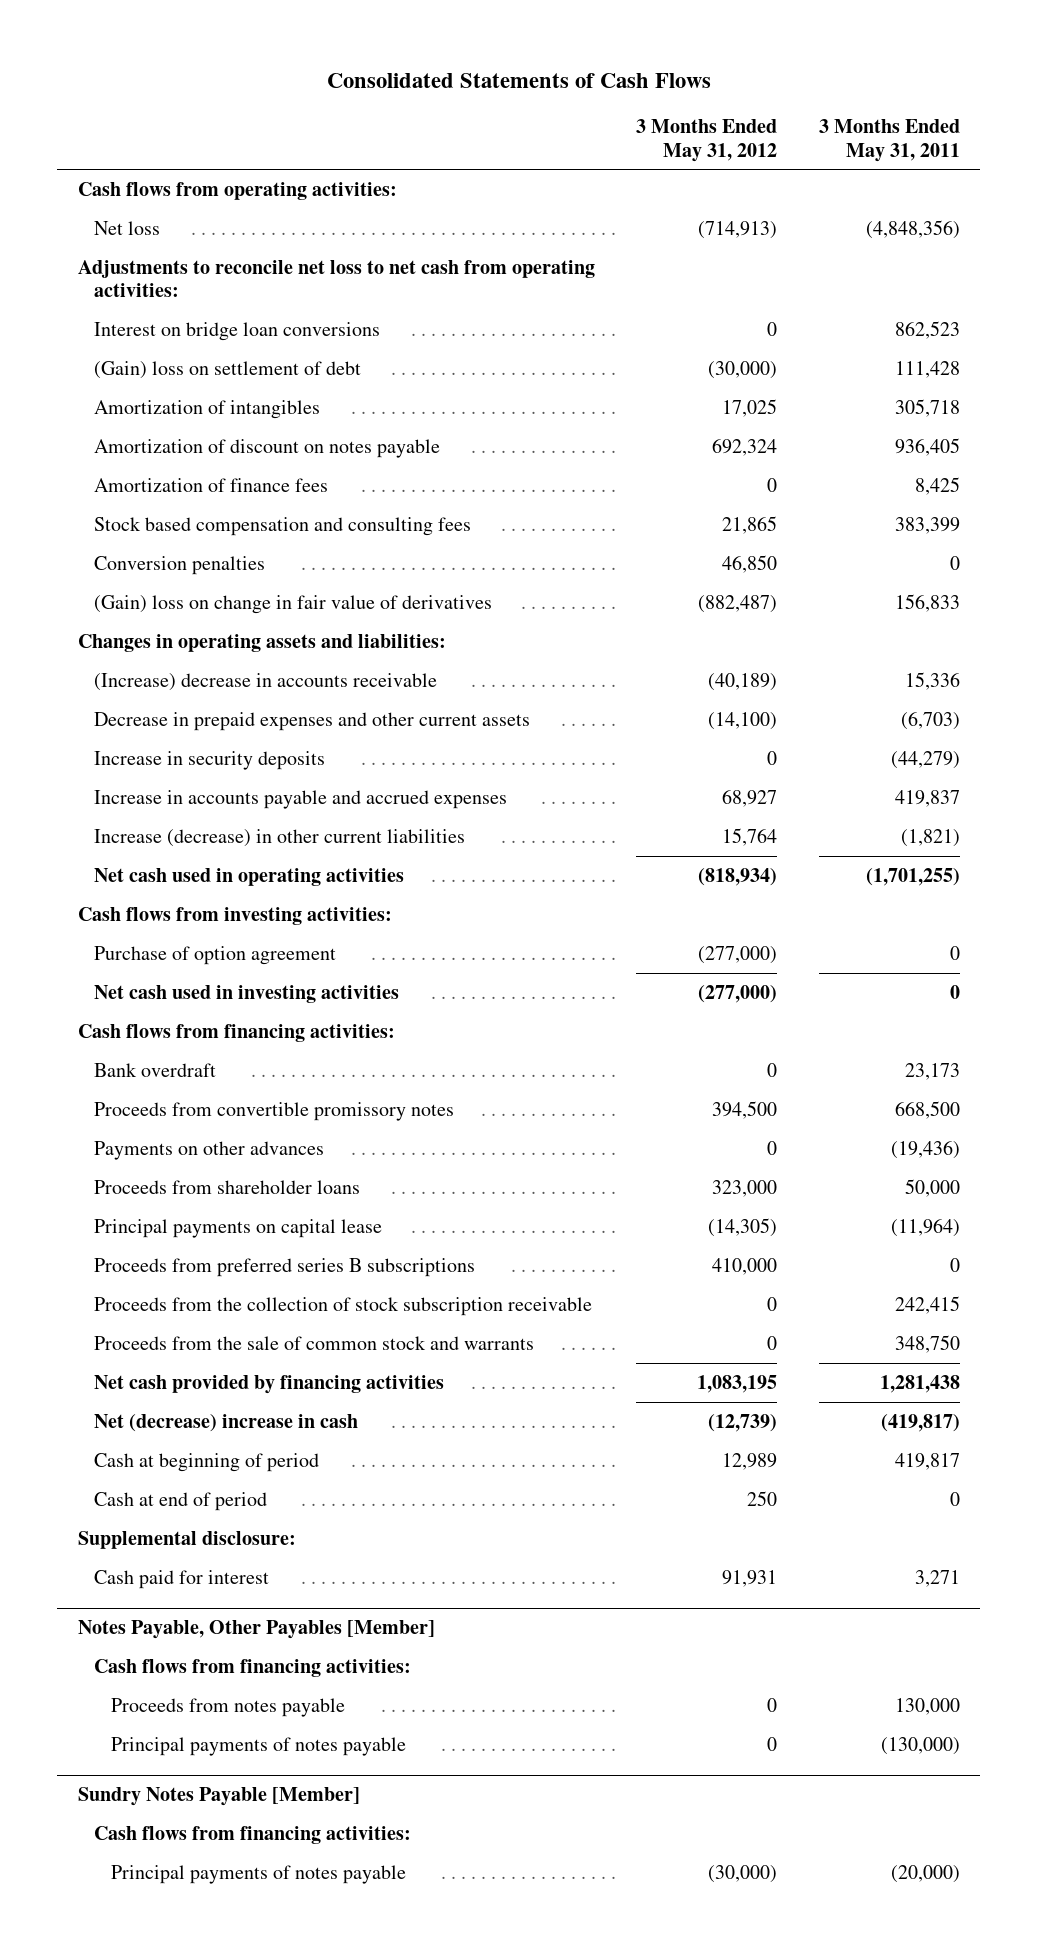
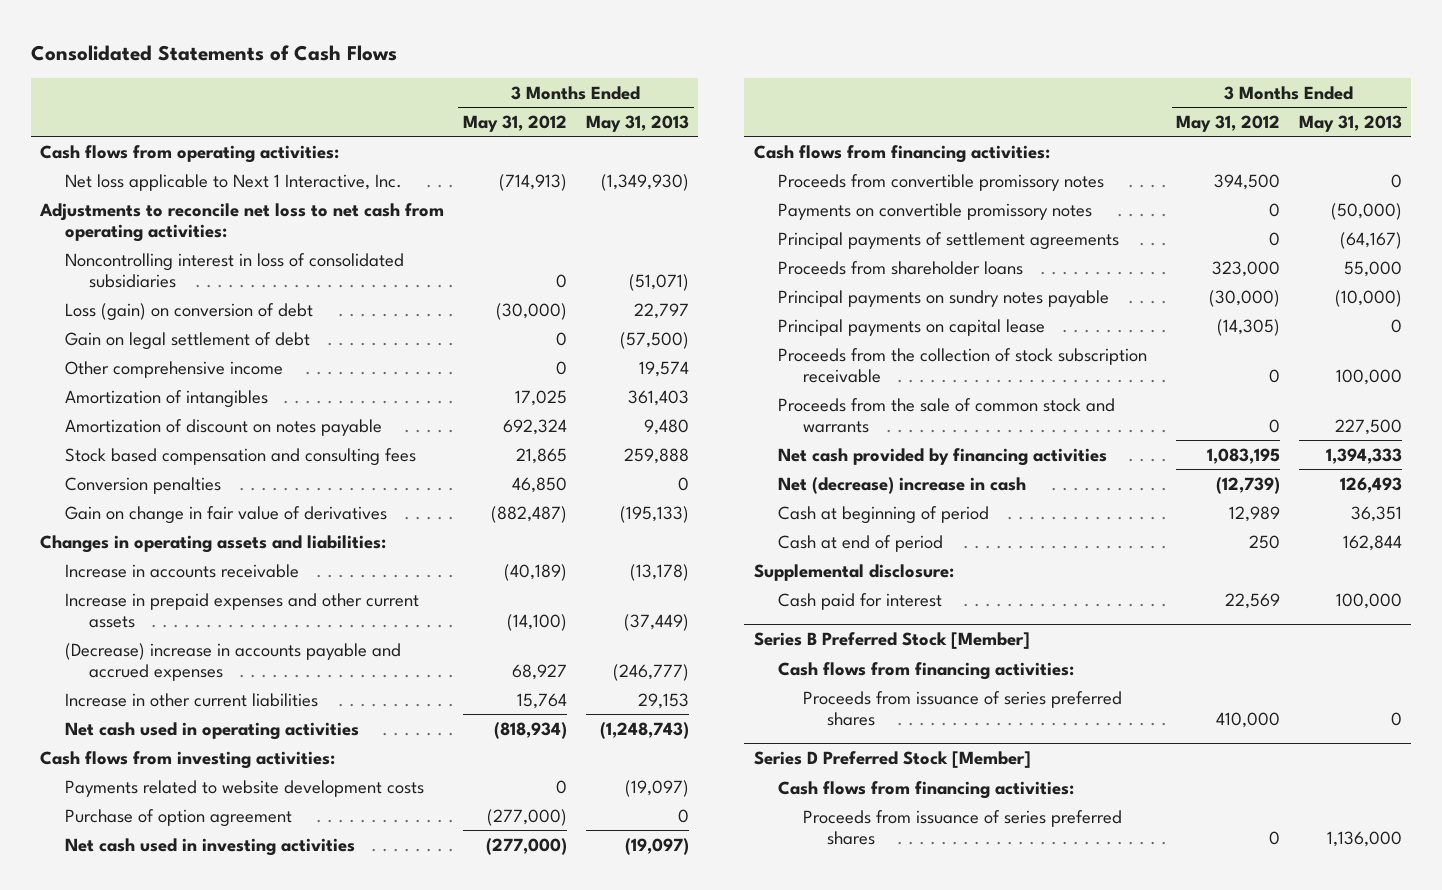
- | 3 Months Ended May 31, 2012 | 3 Months Ended May 31, 2011
+ | 3 Months Ended May 31, 2012 | 3 Months Ended May 31, 2013
- Net loss | (714,913) | (4,848,356)
+ Net loss applicable to Next 1 Interactive, Inc. | (714,913) | (1,349,930)
- Interest on bridge loan conversions | 0 | 862,523
- (Gain) loss on settlement of debt | (30,000) | 111,428
+ Noncontrolling interest in loss of consolidated subsidiaries | 0 | (51,071)
+ Loss (gain) on conversion of debt | (30,000) | 22,797
+ Gain on legal settlement of debt | 0 | (57,500)
+ Other comprehensive income | 0 | 19,574
- Amortization of finance fees | 0 | 8,425
- (Gain) loss on change in fair value of derivatives | (882,487) | 156,833
+ Gain on change in fair value of derivatives | (882,487) | (195,133)
- (Increase) decrease in accounts receivable | (40,189) | 15,336
- Decrease in prepaid expenses and other current assets | (14,100) | (6,703)
- Increase in security deposits | 0 | (44,279)
- Increase in accounts payable and accrued expenses | 68,927 | 419,837
- Increase (decrease) in other current liabilities | 15,764 | (1,821)
+ Increase in accounts receivable | (40,189) | (13,178)
+ Increase in prepaid expenses and other current assets | (14,100) | (37,449)
+ (Decrease) increase in accounts payable and accrued expenses | 68,927 | (246,777)
+ Increase in other current liabilities | 15,764 | 29,153
+ Payments related to website development costs | 0 | (19,097)
- Bank overdraft | 0 | 23,173
- Payments on other advances | 0 | (19,436)
+ Payments on convertible promissory notes | 0 | (50,000)
+ Principal payments of settlement agreements | 0 | (64,167)
+ Principal payments on sundry notes payable | (30,000) | (10,000)
- Proceeds from preferred series B subscriptions | 410,000 | 0
- Cash paid for interest | 91,931 | 3,271
- Notes Payable, Other Payables [Member]
+ Cash paid for interest | 22,569 | 100,000
+ Series B Preferred Stock [Member]
- Proceeds from notes payable | 0 | 130,000
- Principal payments of notes payable | 0 | (130,000)
- Sundry Notes Payable [Member]
+ Proceeds from issuance of series preferred shares | 410,000 | 0
+ Series D Preferred Stock [Member]
- Principal payments of notes payable | (30,000) | (20,000)
+ Proceeds from issuance of series preferred shares | 0 | 1,136,000

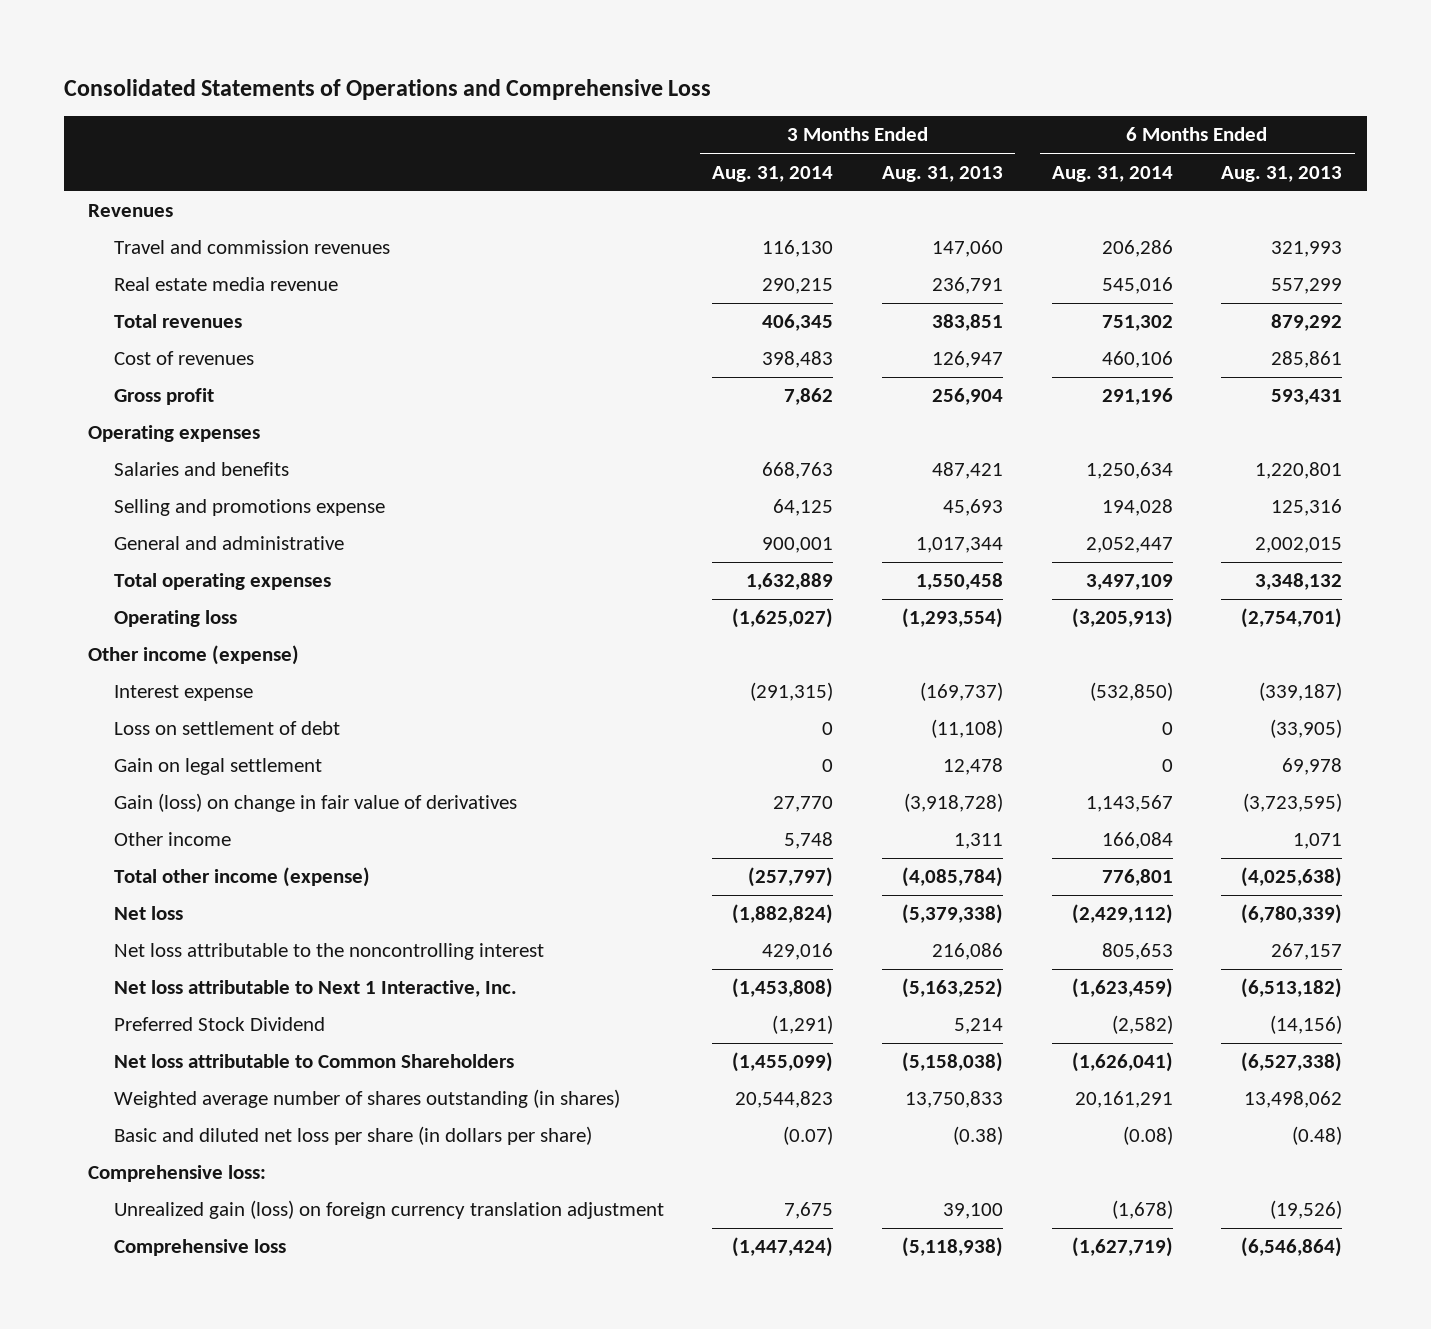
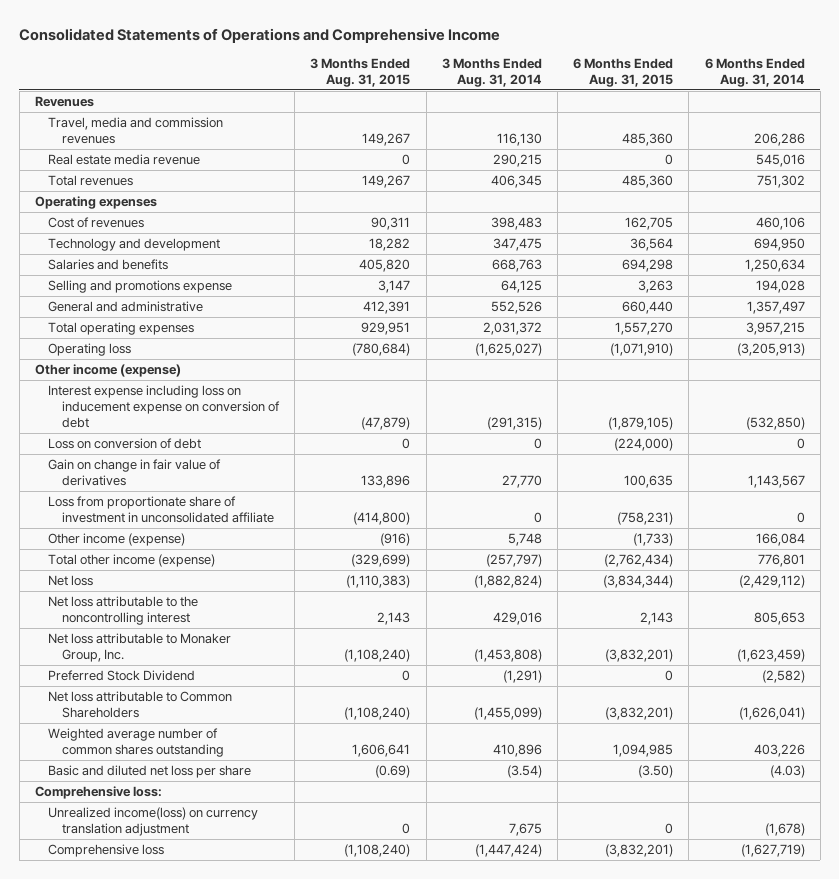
- Consolidated Statements of Operations and Comprehensive Loss
+ Consolidated Statements of Operations and Comprehensive Income
- | 3 Months Ended Aug. 31, 2014 | 3 Months Ended Aug. 31, 2013 | 6 Months Ended Aug. 31, 2014 | 6 Months Ended Aug. 31, 2013
+ | 3 Months Ended Aug. 31, 2015 | 3 Months Ended Aug. 31, 2014 | 6 Months Ended Aug. 31, 2015 | 6 Months Ended Aug. 31, 2014
- Travel and commission revenues | 116,130 | 147,060 | 206,286 | 321,993
+ Travel, media and commission revenues | 149,267 | 116,130 | 485,360 | 206,286
- Gross profit | 7,862 | 256,904 | 291,196 | 593,431
moved down: Cost of revenues | 90,311 | 398,483 | 162,705 | 460,106
+ Technology and development | 18,282 | 347,475 | 36,564 | 694,950
- General and administrative | 900,001 | 1,017,344 | 2,052,447 | 2,002,015
- Total operating expenses | 1,632,889 | 1,550,458 | 3,497,109 | 3,348,132
+ General and administrative | 412,391 | 552,526 | 660,440 | 1,357,497
+ Total operating expenses | 929,951 | 2,031,372 | 1,557,270 | 3,957,215
- Interest expense | (291,315) | (169,737) | (532,850) | (339,187)
- Loss on settlement of debt | 0 | (11,108) | 0 | (33,905)
- Gain on legal settlement | 0 | 12,478 | 0 | 69,978
- Gain (loss) on change in fair value of derivatives | 27,770 | (3,918,728) | 1,143,567 | (3,723,595)
- Other income | 5,748 | 1,311 | 166,084 | 1,071
+ Interest expense including loss on inducement expense on conversion of debt | (47,879) | (291,315) | (1,879,105) | (532,850)
+ Loss on conversion of debt | 0 | 0 | (224,000) | 0
+ Gain on change in fair value of derivatives | 133,896 | 27,770 | 100,635 | 1,143,567
+ Loss from proportionate share of investment in unconsolidated affiliate | (414,800) | 0 | (758,231) | 0
+ Other income (expense) | (916) | 5,748 | (1,733) | 166,084
- Net loss attributable to Next 1 Interactive, Inc. | (1,453,808) | (5,163,252) | (1,623,459) | (6,513,182)
+ Net loss attributable to Monaker Group, Inc. | (1,108,240) | (1,453,808) | (3,832,201) | (1,623,459)
- Weighted average number of shares outstanding (in shares) | 20,544,823 | 13,750,833 | 20,161,291 | 13,498,062
- Basic and diluted net loss per share (in dollars per share) | (0.07) | (0.38) | (0.08) | (0.48)
+ Weighted average number of common shares outstanding | 1,606,641 | 410,896 | 1,094,985 | 403,226
+ Basic and diluted net loss per share | (0.69) | (3.54) | (3.50) | (4.03)
- Unrealized gain (loss) on foreign currency translation adjustment | 7,675 | 39,100 | (1,678) | (19,526)
+ Unrealized income(loss) on currency translation adjustment | 0 | 7,675 | 0 | (1,678)

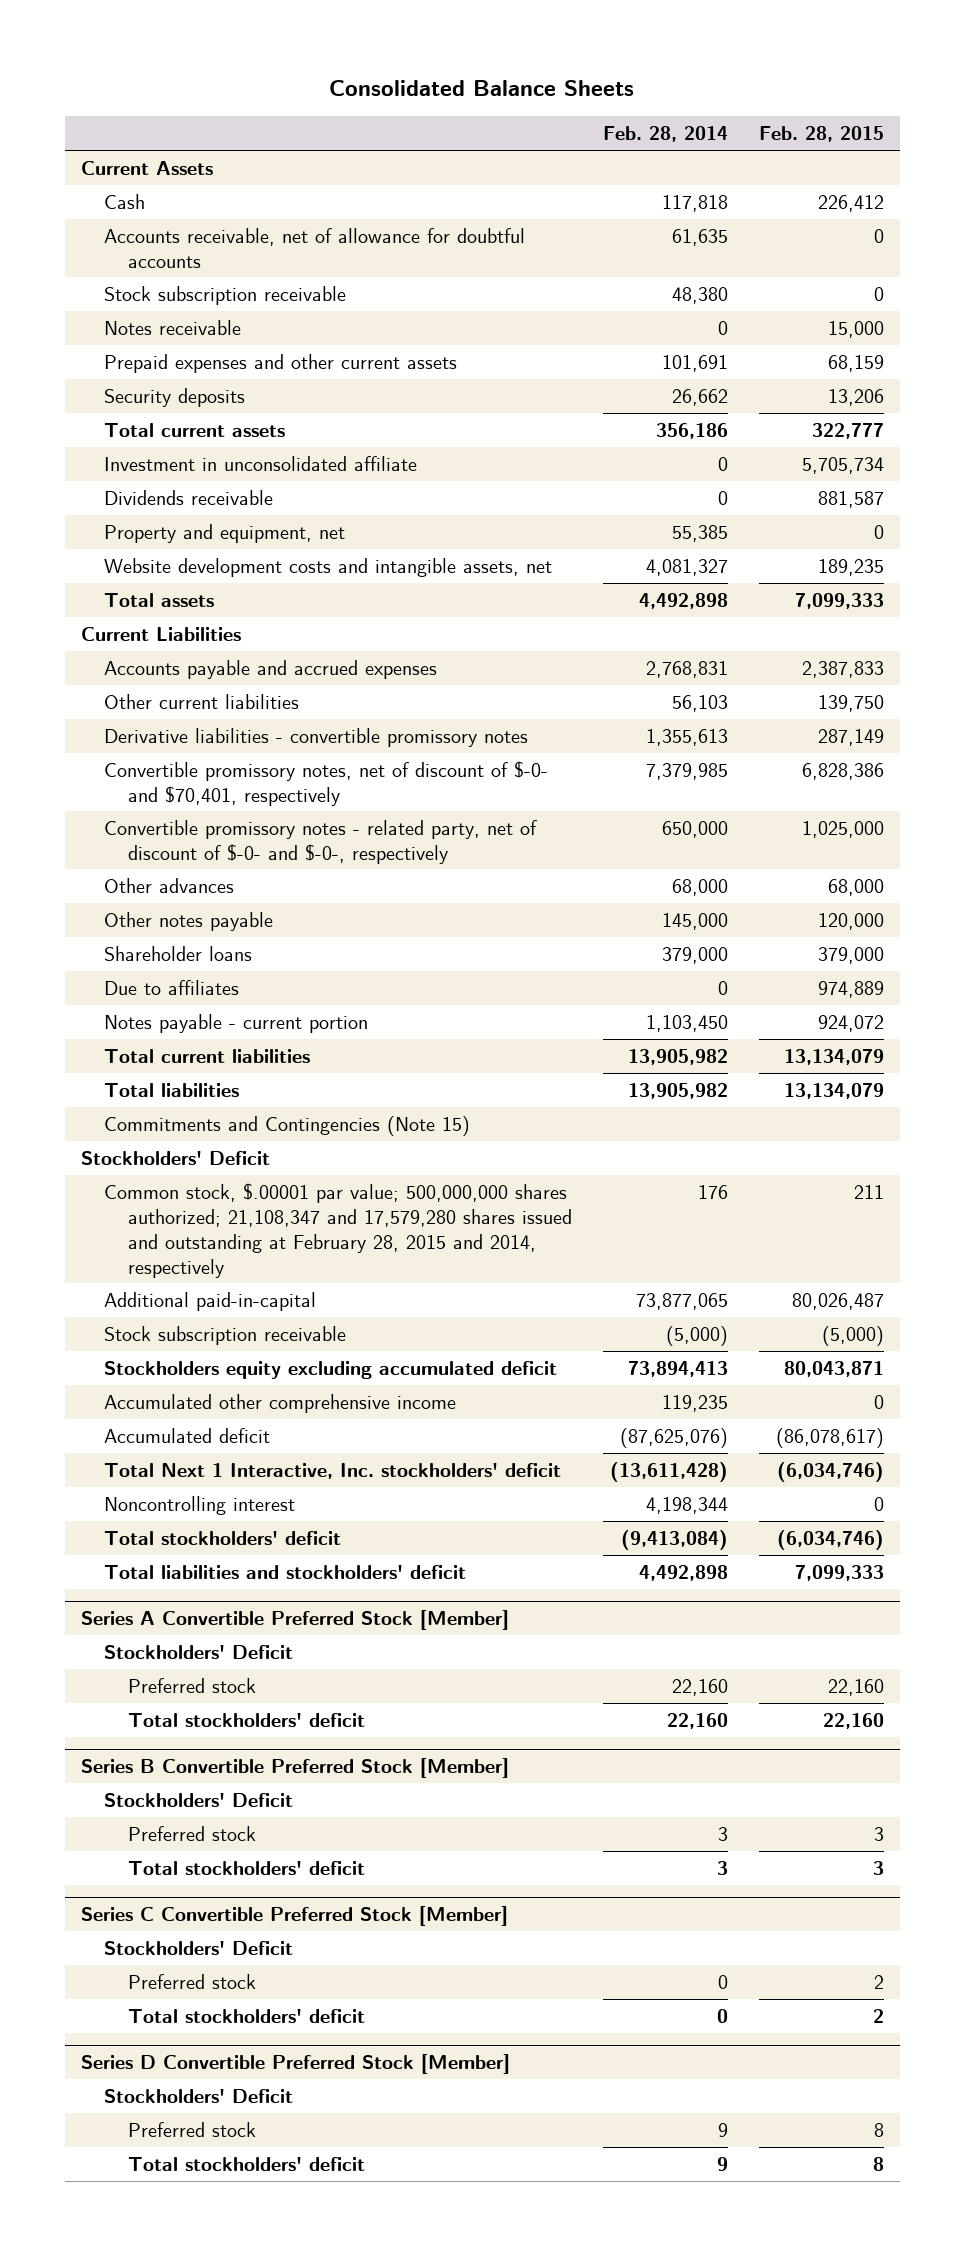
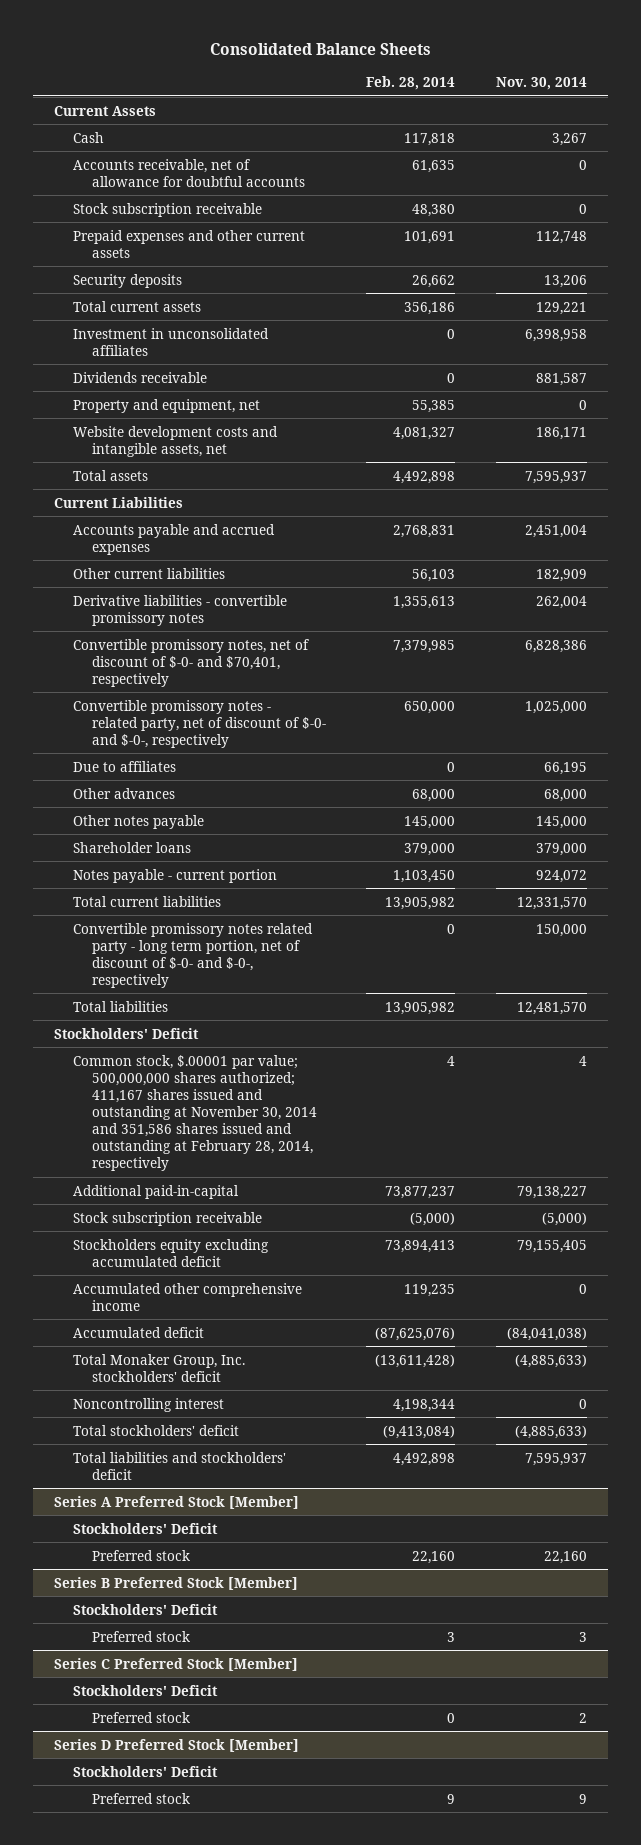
- | Feb. 28, 2014 | Feb. 28, 2015
+ | Feb. 28, 2014 | Nov. 30, 2014
- Notes receivable | 0 | 15,000
- Investment in unconsolidated affiliate | 0 | 5,705,734
+ Investment in unconsolidated affiliates | 0 | 6,398,958
moved up: Due to affiliates | 0 | 66,195
+ Convertible promissory notes related party - long term portion, net of discount of $-0- and $-0-, respectively | 0 | 150,000
- Commitments and Contingencies (Note 15)
- Common stock, $.00001 par value; 500,000,000 shares authorized; 21,108,347 and 17,579,280 shares issued and outstanding at February 28, 2015 and 2014, respectively | 176 | 211
- Additional paid-in-capital | 73,877,065 | 80,026,487
+ Common stock, $.00001 par value; 500,000,000 shares authorized; 411,167 shares issued and outstanding at November 30, 2014 and 351,586 shares issued and outstanding at February 28, 2014, respectively | 4 | 4
+ Additional paid-in-capital | 73,877,237 | 79,138,227
- Total Next 1 Interactive, Inc. stockholders' deficit | (13,611,428) | (6,034,746)
+ Total Monaker Group, Inc. stockholders' deficit | (13,611,428) | (4,885,633)
- Series A Convertible Preferred Stock [Member]
+ Series A Preferred Stock [Member]
- Total stockholders' deficit | 22,160 | 22,160
- Series B Convertible Preferred Stock [Member]
+ Series B Preferred Stock [Member]
- Total stockholders' deficit | 3 | 3
- Series C Convertible Preferred Stock [Member]
+ Series C Preferred Stock [Member]
- Total stockholders' deficit | 0 | 2
- Series D Convertible Preferred Stock [Member]
+ Series D Preferred Stock [Member]
- Total stockholders' deficit | 9 | 8

